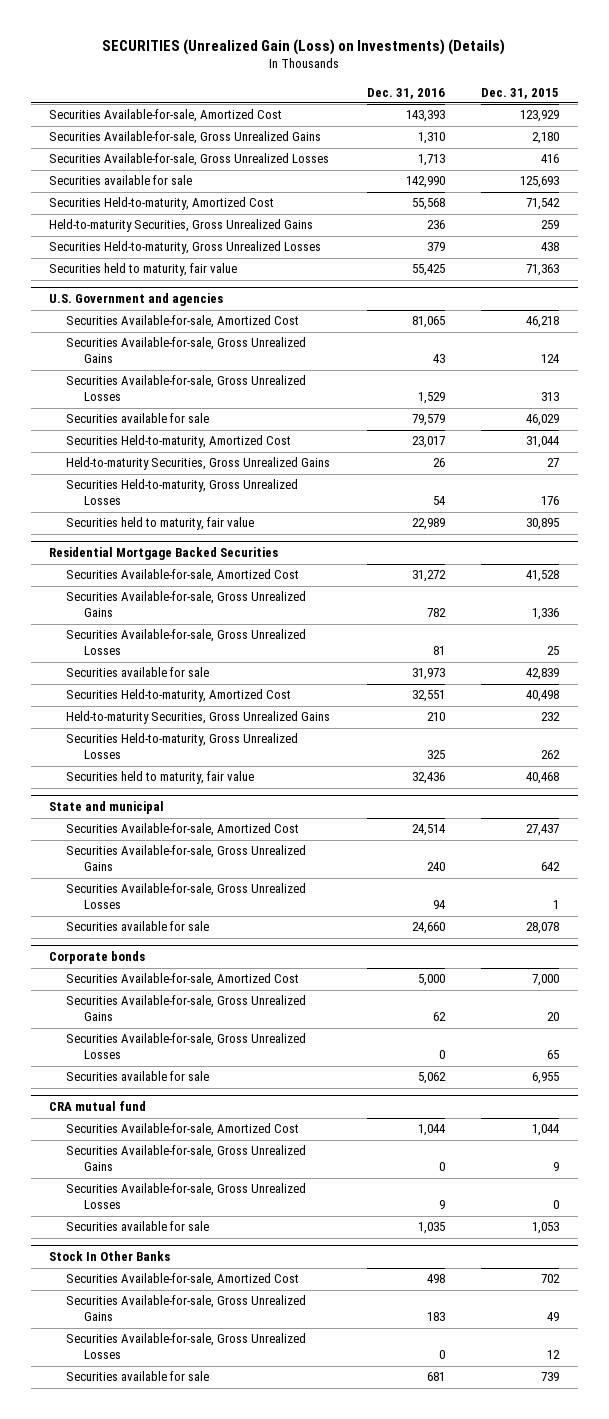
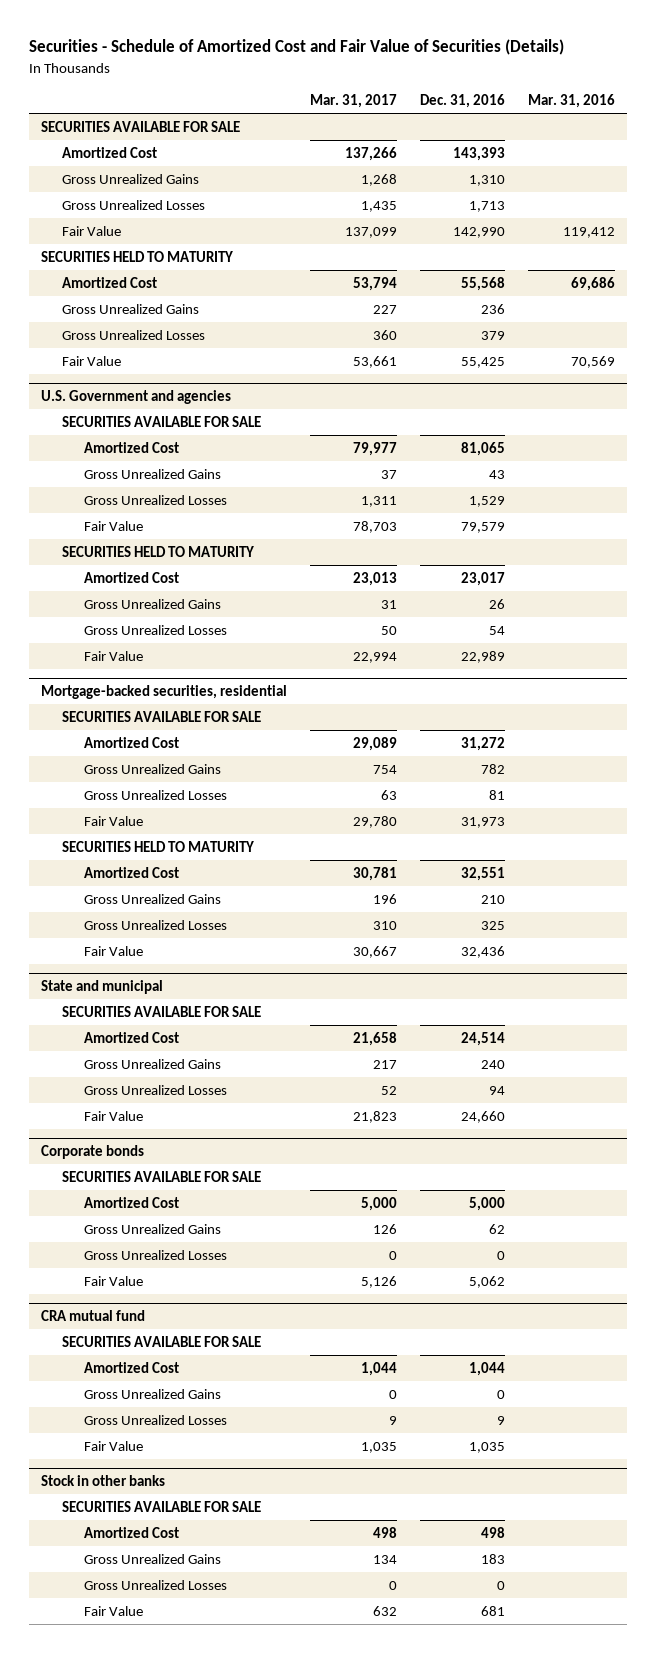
- SECURITIES (Unrealized Gain (Loss) on Investments) (Details)
+ Securities - Schedule of Amortized Cost and Fair Value of Securities (Details)
- | Dec. 31, 2016 | Dec. 31, 2015
+ | Mar. 31, 2017 | Dec. 31, 2016 | Mar. 31, 2016
- Securities Available-for-sale, Amortized Cost | 143,393 | 123,929
- Securities Available-for-sale, Gross Unrealized Gains | 1,310 | 2,180
- Securities Available-for-sale, Gross Unrealized Losses | 1,713 | 416
- Securities available for sale | 142,990 | 125,693
- Securities Held-to-maturity, Amortized Cost | 55,568 | 71,542
- Held-to-maturity Securities, Gross Unrealized Gains | 236 | 259
- Securities Held-to-maturity, Gross Unrealized Losses | 379 | 438
- Securities held to maturity, fair value | 55,425 | 71,363
+ SECURITIES AVAILABLE FOR SALE
+ Amortized Cost | 137,266 | 143,393 |
+ Gross Unrealized Gains | 1,268 | 1,310 |
+ Gross Unrealized Losses | 1,435 | 1,713 |
+ Fair Value | 137,099 | 142,990 | 119,412
+ SECURITIES HELD TO MATURITY
+ Amortized Cost | 53,794 | 55,568 | 69,686
+ Gross Unrealized Gains | 227 | 236 |
+ Gross Unrealized Losses | 360 | 379 |
+ Fair Value | 53,661 | 55,425 | 70,569
@ U.S. Government and agencies
- Securities Available-for-sale, Amortized Cost | 81,065 | 46,218
- Securities Available-for-sale, Gross Unrealized Gains | 43 | 124
- Securities Available-for-sale, Gross Unrealized Losses | 1,529 | 313
- Securities available for sale | 79,579 | 46,029
- Securities Held-to-maturity, Amortized Cost | 23,017 | 31,044
- Held-to-maturity Securities, Gross Unrealized Gains | 26 | 27
- Securities Held-to-maturity, Gross Unrealized Losses | 54 | 176
- Securities held to maturity, fair value | 22,989 | 30,895
- Residential Mortgage Backed Securities
- Securities Available-for-sale, Amortized Cost | 31,272 | 41,528
- Securities Available-for-sale, Gross Unrealized Gains | 782 | 1,336
- Securities Available-for-sale, Gross Unrealized Losses | 81 | 25
- Securities available for sale | 31,973 | 42,839
- Securities Held-to-maturity, Amortized Cost | 32,551 | 40,498
- Held-to-maturity Securities, Gross Unrealized Gains | 210 | 232
- Securities Held-to-maturity, Gross Unrealized Losses | 325 | 262
- Securities held to maturity, fair value | 32,436 | 40,468
@ U.S. Government and agencies
+ SECURITIES AVAILABLE FOR SALE
+ Amortized Cost | 79,977 | 81,065 |
+ Gross Unrealized Gains | 37 | 43 |
+ Gross Unrealized Losses | 1,311 | 1,529 |
+ Fair Value | 78,703 | 79,579 |
+ SECURITIES HELD TO MATURITY
+ Amortized Cost | 23,013 | 23,017 |
+ Gross Unrealized Gains | 31 | 26 |
+ Gross Unrealized Losses | 50 | 54 |
+ Fair Value | 22,994 | 22,989 |
+ Mortgage-backed securities, residential
+ SECURITIES AVAILABLE FOR SALE
+ Amortized Cost | 29,089 | 31,272 |
+ Gross Unrealized Gains | 754 | 782 |
+ Gross Unrealized Losses | 63 | 81 |
+ Fair Value | 29,780 | 31,973 |
+ SECURITIES HELD TO MATURITY
+ Amortized Cost | 30,781 | 32,551 |
+ Gross Unrealized Gains | 196 | 210 |
+ Gross Unrealized Losses | 310 | 325 |
+ Fair Value | 30,667 | 32,436 |
@ State and municipal
- Securities Available-for-sale, Amortized Cost | 24,514 | 27,437
- Securities Available-for-sale, Gross Unrealized Gains | 240 | 642
- Securities Available-for-sale, Gross Unrealized Losses | 94 | 1
- Securities available for sale | 24,660 | 28,078
+ SECURITIES AVAILABLE FOR SALE
+ Amortized Cost | 21,658 | 24,514 |
+ Gross Unrealized Gains | 217 | 240 |
+ Gross Unrealized Losses | 52 | 94 |
+ Fair Value | 21,823 | 24,660 |
@ Corporate bonds
- Securities Available-for-sale, Amortized Cost | 5,000 | 7,000
- Securities Available-for-sale, Gross Unrealized Gains | 62 | 20
- Securities Available-for-sale, Gross Unrealized Losses | 0 | 65
- Securities available for sale | 5,062 | 6,955
+ SECURITIES AVAILABLE FOR SALE
+ Amortized Cost | 5,000 | 5,000 |
+ Gross Unrealized Gains | 126 | 62 |
+ Gross Unrealized Losses | 0 | 0 |
+ Fair Value | 5,126 | 5,062 |
@ CRA mutual fund
- Securities Available-for-sale, Amortized Cost | 1,044 | 1,044
- Securities Available-for-sale, Gross Unrealized Gains | 0 | 9
- Securities Available-for-sale, Gross Unrealized Losses | 9 | 0
- Securities available for sale | 1,035 | 1,053
- Stock In Other Banks
- Securities Available-for-sale, Amortized Cost | 498 | 702
- Securities Available-for-sale, Gross Unrealized Gains | 183 | 49
- Securities Available-for-sale, Gross Unrealized Losses | 0 | 12
- Securities available for sale | 681 | 739
@ CRA mutual fund
+ SECURITIES AVAILABLE FOR SALE
+ Amortized Cost | 1,044 | 1,044 |
+ Gross Unrealized Gains | 0 | 0 |
+ Gross Unrealized Losses | 9 | 9 |
+ Fair Value | 1,035 | 1,035 |
+ Stock in other banks
+ SECURITIES AVAILABLE FOR SALE
+ Amortized Cost | 498 | 498 |
+ Gross Unrealized Gains | 134 | 183 |
+ Gross Unrealized Losses | 0 | 0 |
+ Fair Value | 632 | 681 |

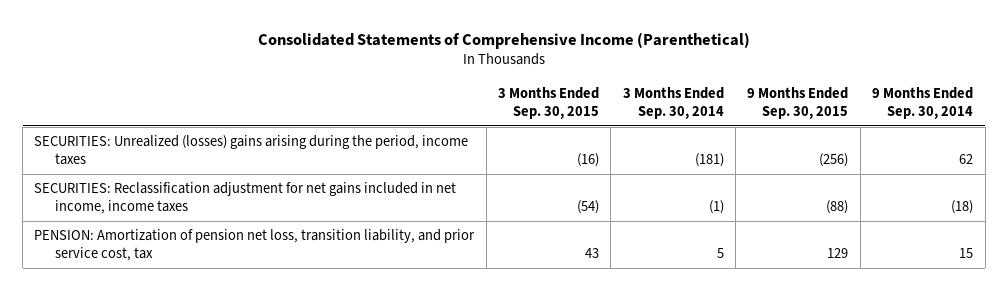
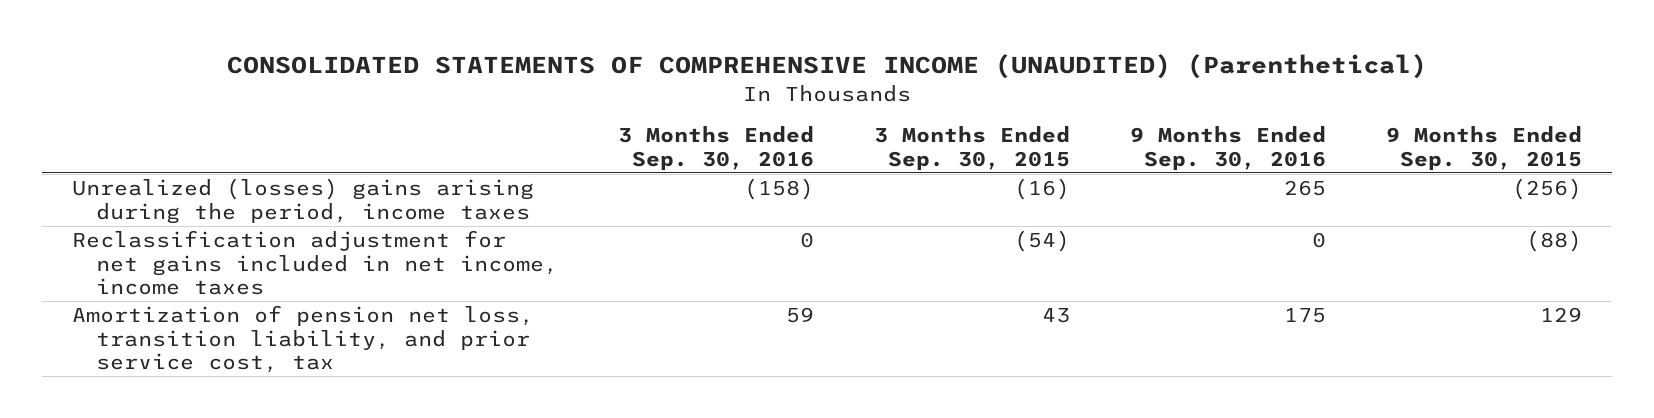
- Consolidated Statements of Comprehensive Income (Parenthetical)
+ CONSOLIDATED STATEMENTS OF COMPREHENSIVE INCOME (UNAUDITED) (Parenthetical)
- | 3 Months Ended Sep. 30, 2015 | 3 Months Ended Sep. 30, 2014 | 9 Months Ended Sep. 30, 2015 | 9 Months Ended Sep. 30, 2014
+ | 3 Months Ended Sep. 30, 2016 | 3 Months Ended Sep. 30, 2015 | 9 Months Ended Sep. 30, 2016 | 9 Months Ended Sep. 30, 2015
- SECURITIES: Unrealized (losses) gains arising during the period, income taxes | (16) | (181) | (256) | 62
- SECURITIES: Reclassification adjustment for net gains included in net income, income taxes | (54) | (1) | (88) | (18)
- PENSION: Amortization of pension net loss, transition liability, and prior service cost, tax | 43 | 5 | 129 | 15
+ Unrealized (losses) gains arising during the period, income taxes | (158) | (16) | 265 | (256)
+ Reclassification adjustment for net gains included in net income, income taxes | 0 | (54) | 0 | (88)
+ Amortization of pension net loss, transition liability, and prior service cost, tax | 59 | 43 | 175 | 129

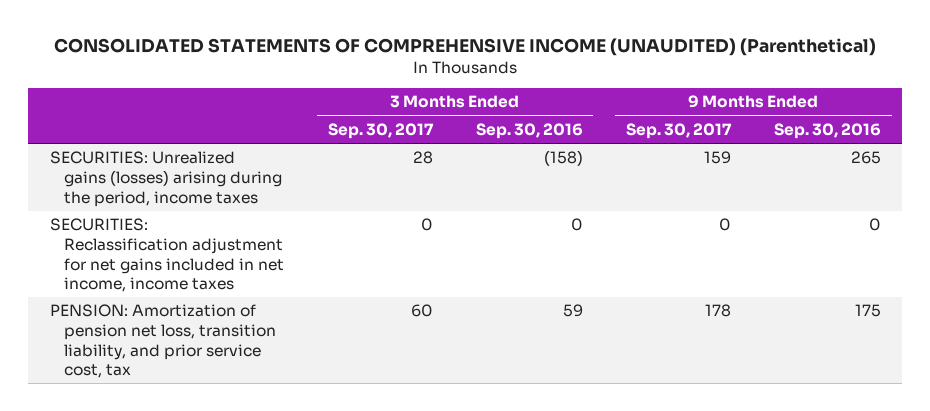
- | 3 Months Ended Sep. 30, 2016 | 3 Months Ended Sep. 30, 2015 | 9 Months Ended Sep. 30, 2016 | 9 Months Ended Sep. 30, 2015
+ | 3 Months Ended Sep. 30, 2017 | 3 Months Ended Sep. 30, 2016 | 9 Months Ended Sep. 30, 2017 | 9 Months Ended Sep. 30, 2016
- Unrealized (losses) gains arising during the period, income taxes | (158) | (16) | 265 | (256)
- Reclassification adjustment for net gains included in net income, income taxes | 0 | (54) | 0 | (88)
- Amortization of pension net loss, transition liability, and prior service cost, tax | 59 | 43 | 175 | 129
+ SECURITIES: Unrealized gains (losses) arising during the period, income taxes | 28 | (158) | 159 | 265
+ SECURITIES: Reclassification adjustment for net gains included in net income, income taxes | 0 | 0 | 0 | 0
+ PENSION: Amortization of pension net loss, transition liability, and prior service cost, tax | 60 | 59 | 178 | 175

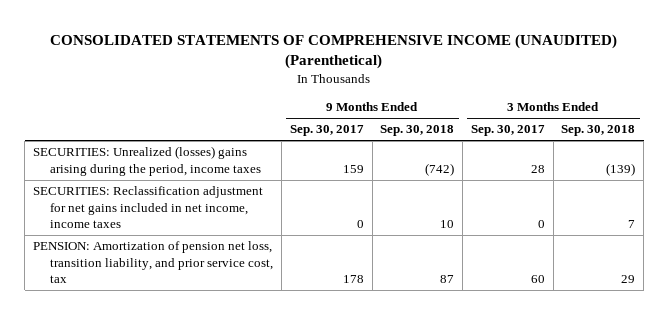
- | 3 Months Ended Sep. 30, 2017 | 3 Months Ended Sep. 30, 2016 | 9 Months Ended Sep. 30, 2017 | 9 Months Ended Sep. 30, 2016
+ | 9 Months Ended Sep. 30, 2017 | 9 Months Ended Sep. 30, 2018 | 3 Months Ended Sep. 30, 2017 | 3 Months Ended Sep. 30, 2018
- SECURITIES: Unrealized gains (losses) arising during the period, income taxes | 28 | (158) | 159 | 265
+ SECURITIES: Unrealized (losses) gains arising during the period, income taxes | 159 | (742) | 28 | (139)

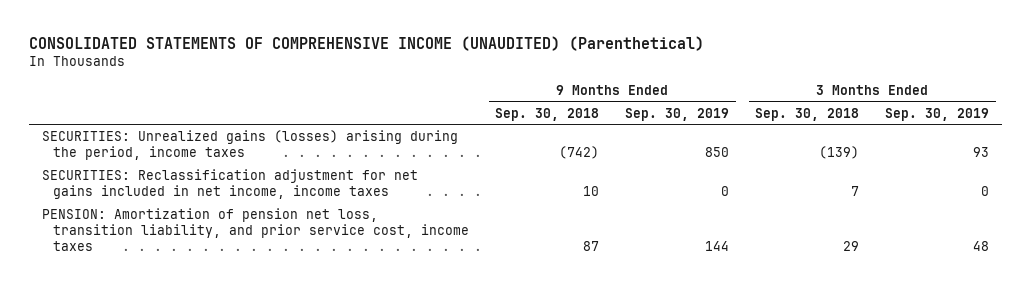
- | 9 Months Ended Sep. 30, 2017 | 9 Months Ended Sep. 30, 2018 | 3 Months Ended Sep. 30, 2017 | 3 Months Ended Sep. 30, 2018
+ | 9 Months Ended Sep. 30, 2018 | 9 Months Ended Sep. 30, 2019 | 3 Months Ended Sep. 30, 2018 | 3 Months Ended Sep. 30, 2019
- SECURITIES: Unrealized (losses) gains arising during the period, income taxes | 159 | (742) | 28 | (139)
+ SECURITIES: Unrealized gains (losses) arising during the period, income taxes | (742) | 850 | (139) | 93
- PENSION: Amortization of pension net loss, transition liability, and prior service cost, tax | 178 | 87 | 60 | 29
+ PENSION: Amortization of pension net loss, transition liability, and prior service cost, income taxes | 87 | 144 | 29 | 48

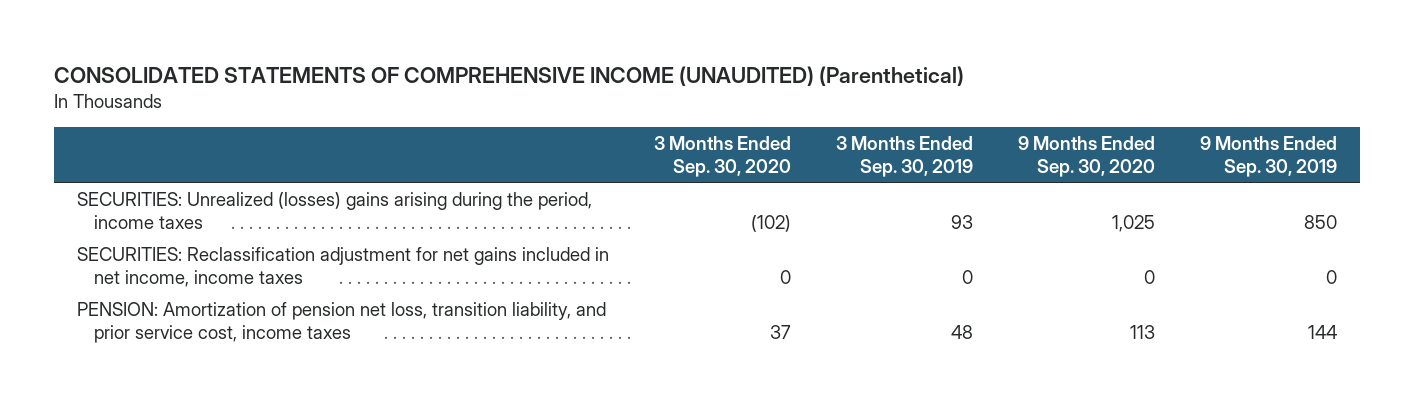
- | 9 Months Ended Sep. 30, 2018 | 9 Months Ended Sep. 30, 2019 | 3 Months Ended Sep. 30, 2018 | 3 Months Ended Sep. 30, 2019
+ | 3 Months Ended Sep. 30, 2020 | 3 Months Ended Sep. 30, 2019 | 9 Months Ended Sep. 30, 2020 | 9 Months Ended Sep. 30, 2019
- SECURITIES: Unrealized gains (losses) arising during the period, income taxes | (742) | 850 | (139) | 93
+ SECURITIES: Unrealized (losses) gains arising during the period, income taxes | (102) | 93 | 1,025 | 850

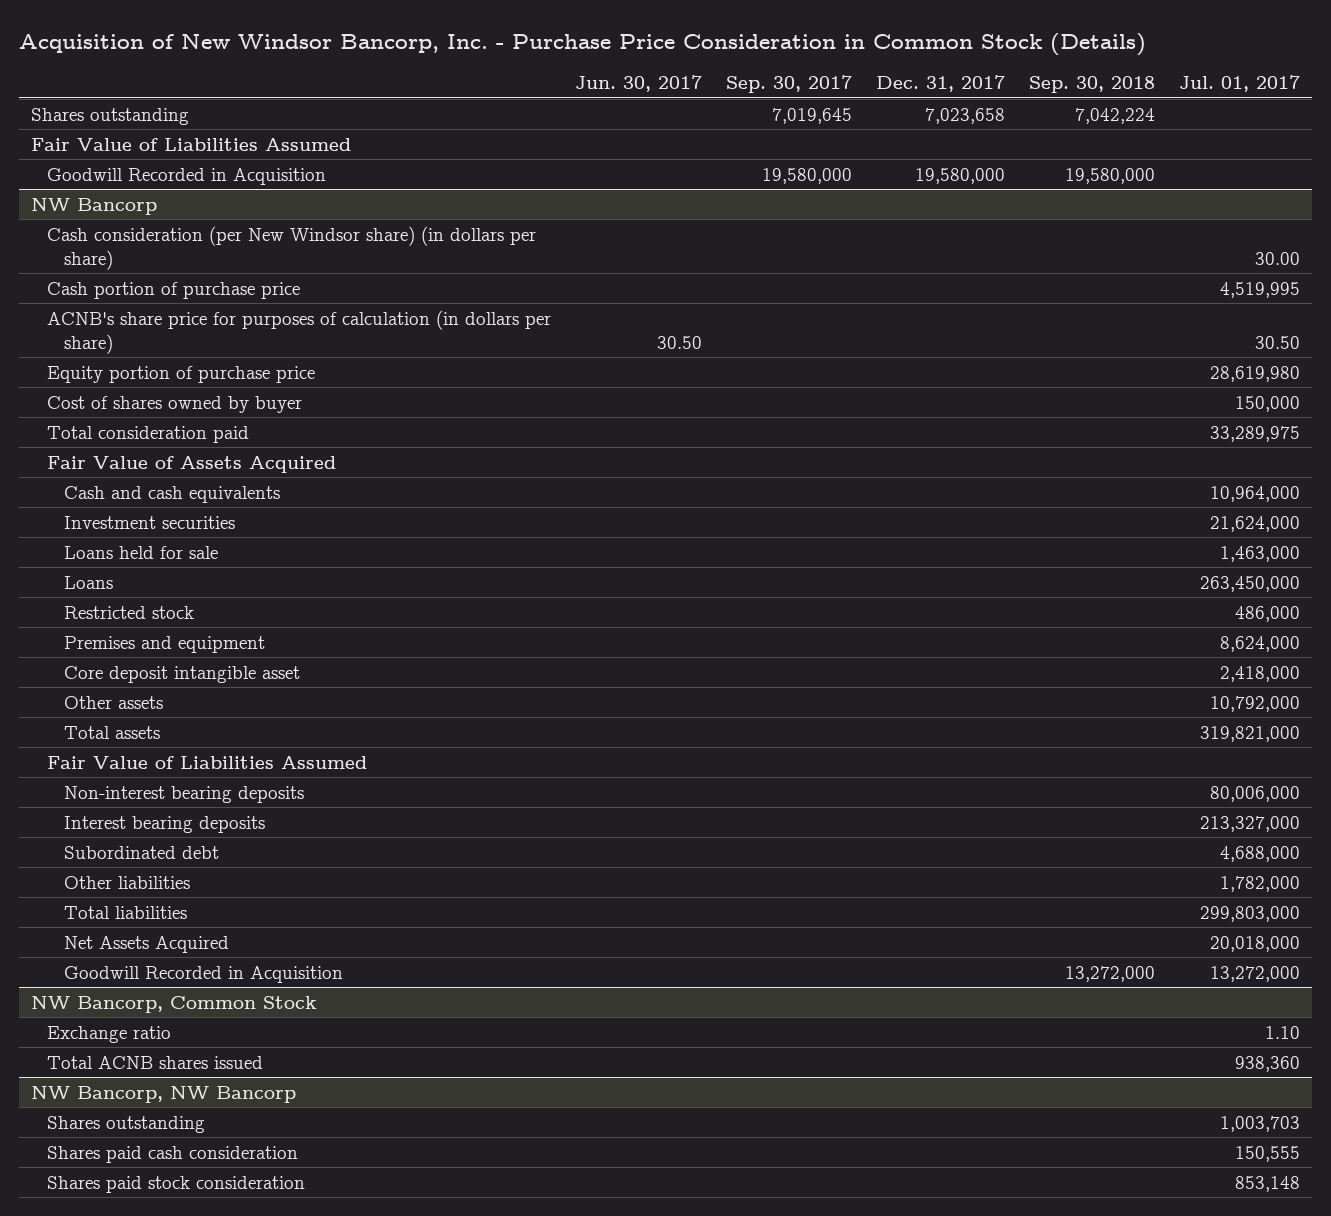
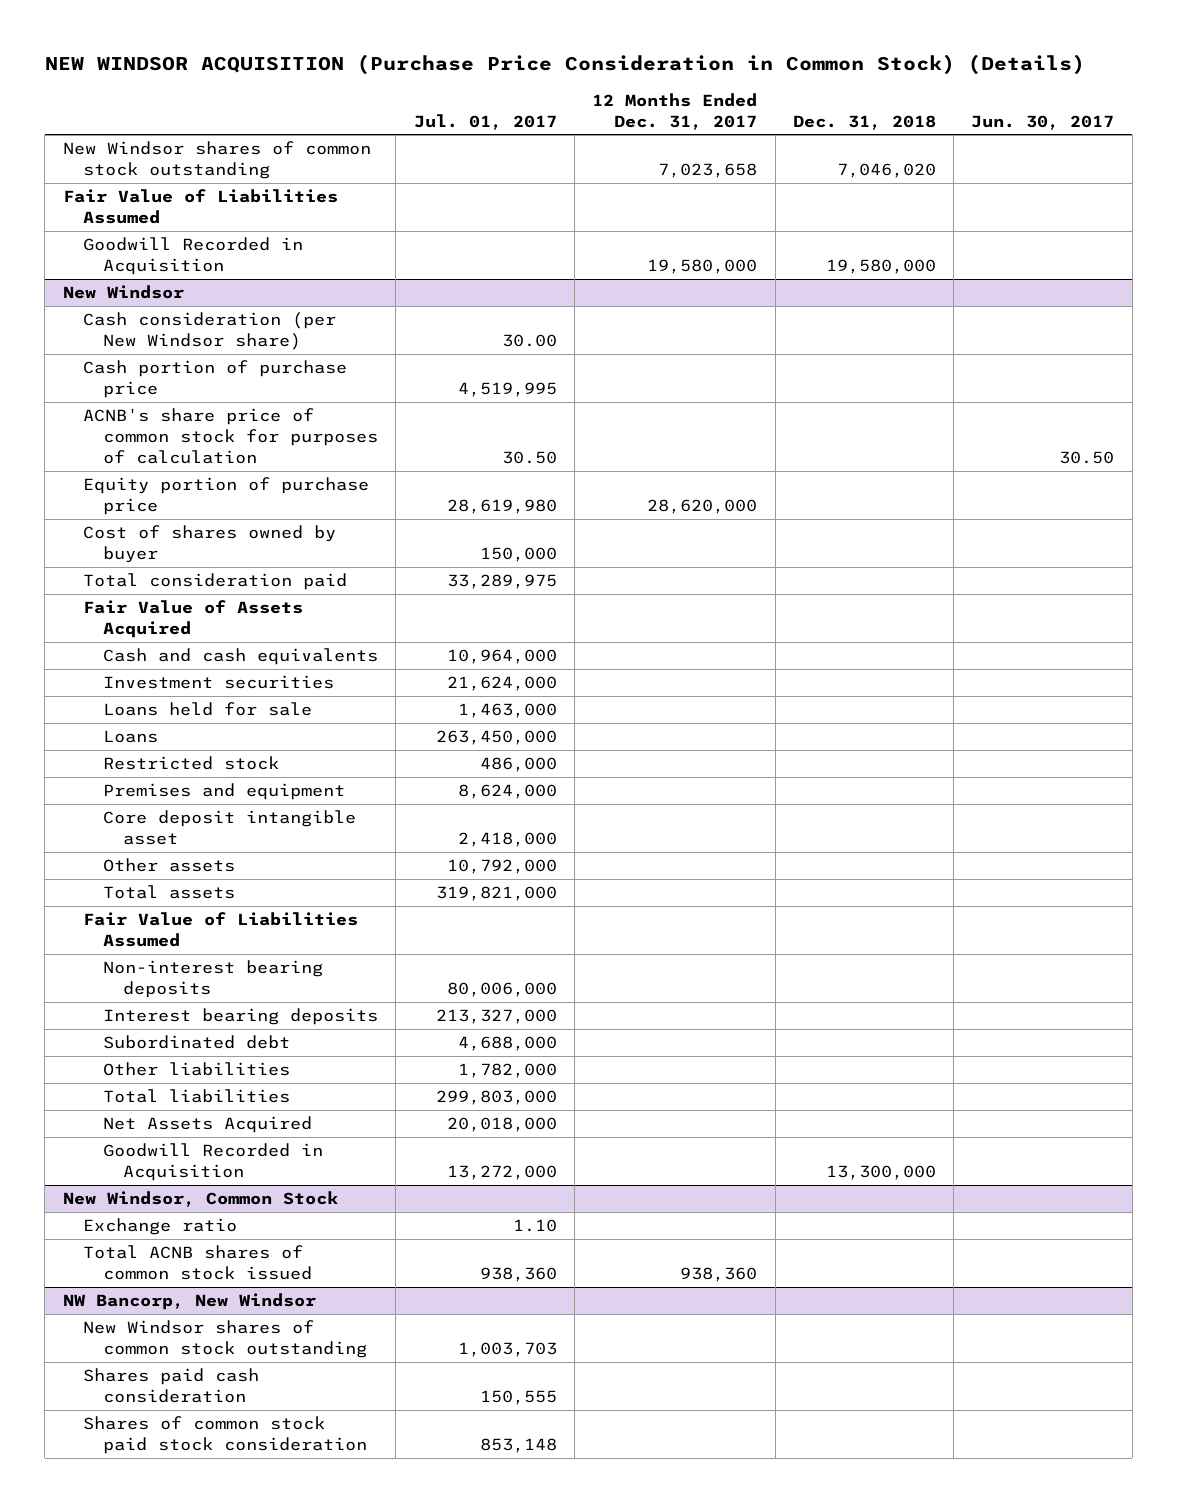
- Acquisition of New Windsor Bancorp, Inc. - Purchase Price Consideration in Common Stock (Details)
+ NEW WINDSOR ACQUISITION (Purchase Price Consideration in Common Stock) (Details)
- | Jun. 30, 2017 | Sep. 30, 2017 | Dec. 31, 2017 | Sep. 30, 2018 | Jul. 01, 2017
+ | Jul. 01, 2017 | 12 Months Ended Dec. 31, 2017 | Dec. 31, 2018 | Jun. 30, 2017
- Shares outstanding | | 7,019,645 | 7,023,658 | 7,042,224 |
+ New Windsor shares of common stock outstanding | | 7,023,658 | 7,046,020 |
- NW Bancorp
- Cash consideration (per New Windsor share) (in dollars per share) | | | | | 30.00
+ New Windsor
+ Cash consideration (per New Windsor share) | 30.00 | | |
- ACNB's share price for purposes of calculation (in dollars per share) | 30.50 | | | | 30.50
+ ACNB's share price of common stock for purposes of calculation | 30.50 | | | 30.50
- NW Bancorp, Common Stock
+ New Windsor, Common Stock
- Total ACNB shares issued | | | | | 938,360
- NW Bancorp, NW Bancorp
- Shares outstanding | | | | | 1,003,703
+ Total ACNB shares of common stock issued | 938,360 | 938,360 | |
+ NW Bancorp, New Windsor
+ New Windsor shares of common stock outstanding | 1,003,703 | | |
- Shares paid stock consideration | | | | | 853,148
+ Shares of common stock paid stock consideration | 853,148 | | |

